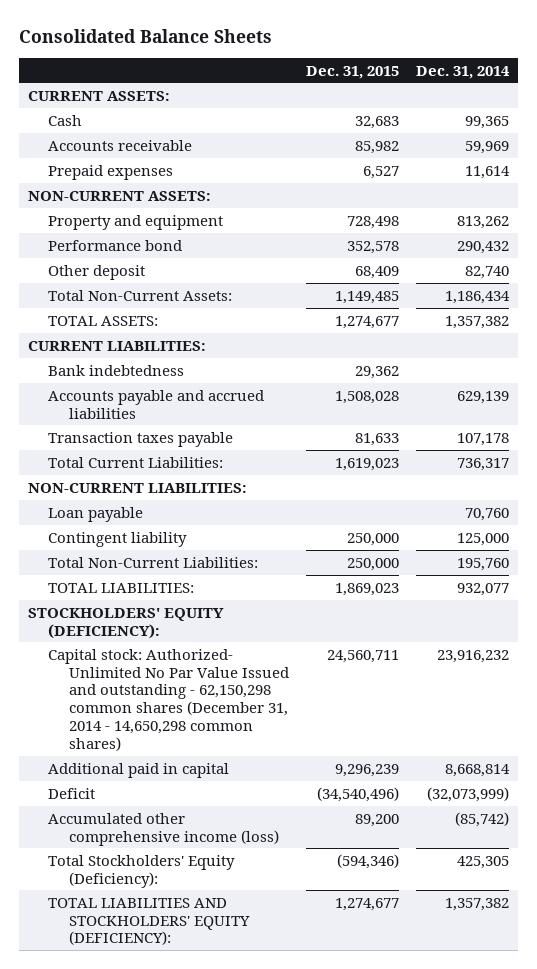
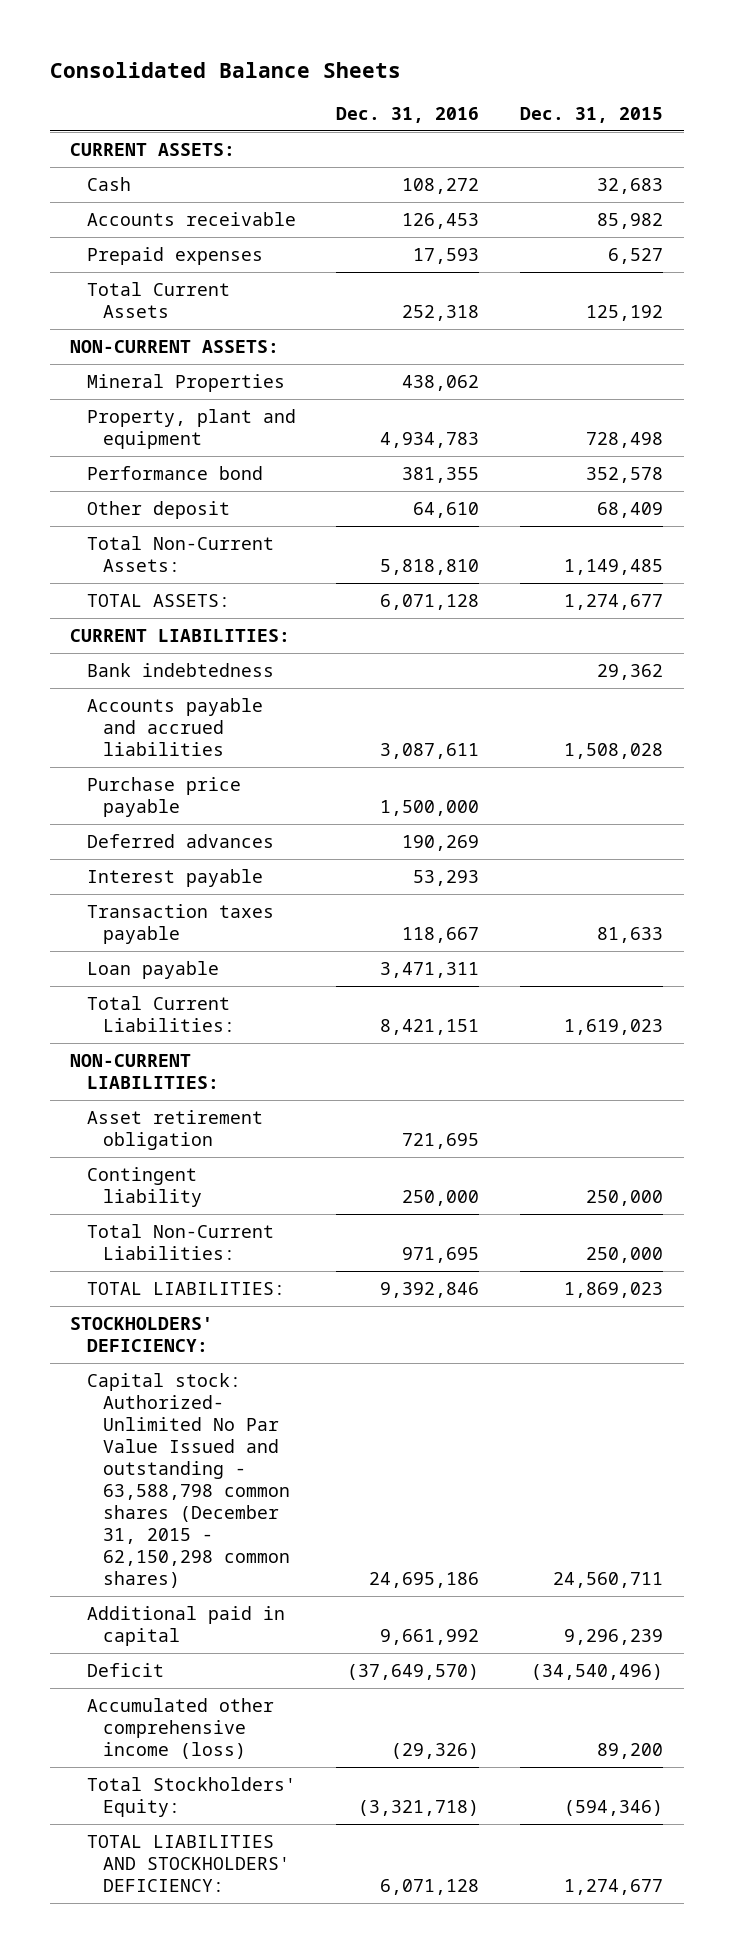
- | Dec. 31, 2015 | Dec. 31, 2014
+ | Dec. 31, 2016 | Dec. 31, 2015
+ Total Current Assets | 252,318 | 125,192
- Property and equipment | 728,498 | 813,262
+ Mineral Properties | 438,062 |
+ Property, plant and equipment | 4,934,783 | 728,498
+ Purchase price payable | 1,500,000 |
+ Deferred advances | 190,269 |
+ Interest payable | 53,293 |
moved up: Loan payable | 3,471,311 |
+ Asset retirement obligation | 721,695 |
- STOCKHOLDERS' EQUITY (DEFICIENCY):
- Capital stock: Authorized- Unlimited No Par Value Issued and outstanding - 62,150,298 common shares (December 31, 2014 - 14,650,298 common shares) | 24,560,711 | 23,916,232
+ STOCKHOLDERS' DEFICIENCY:
+ Capital stock: Authorized- Unlimited No Par Value Issued and outstanding - 63,588,798 common shares (December 31, 2015 - 62,150,298 common shares) | 24,695,186 | 24,560,711
- Total Stockholders' Equity (Deficiency): | (594,346) | 425,305
- TOTAL LIABILITIES AND STOCKHOLDERS' EQUITY (DEFICIENCY): | 1,274,677 | 1,357,382
+ Total Stockholders' Equity: | (3,321,718) | (594,346)
+ TOTAL LIABILITIES AND STOCKHOLDERS' DEFICIENCY: | 6,071,128 | 1,274,677

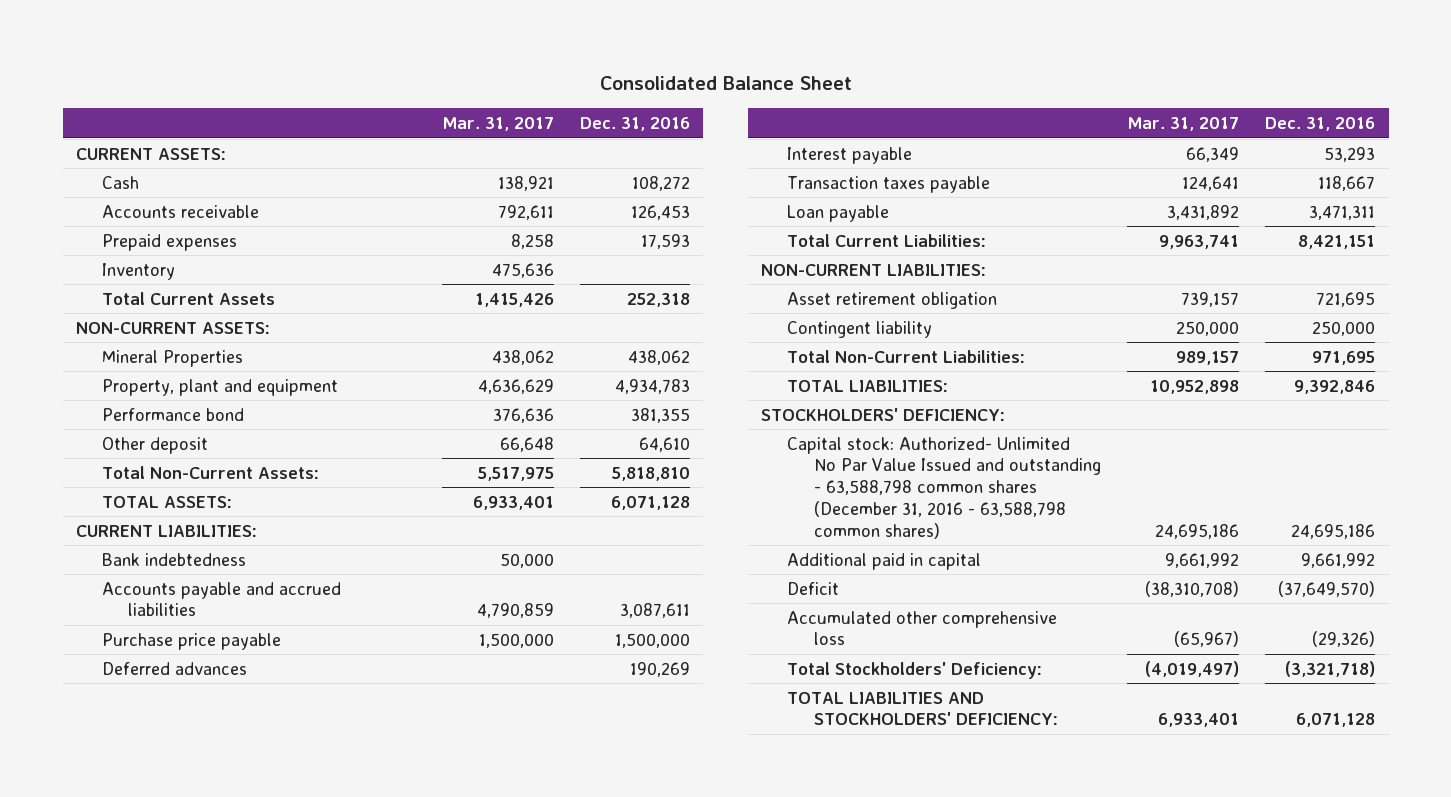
- Consolidated Balance Sheets
+ Consolidated Balance Sheet
- | Dec. 31, 2016 | Dec. 31, 2015
+ | Mar. 31, 2017 | Dec. 31, 2016
+ Inventory | 475,636 |
- Capital stock: Authorized- Unlimited No Par Value Issued and outstanding - 63,588,798 common shares (December 31, 2015 - 62,150,298 common shares) | 24,695,186 | 24,560,711
+ Capital stock: Authorized- Unlimited No Par Value Issued and outstanding - 63,588,798 common shares (December 31, 2016 - 63,588,798 common shares) | 24,695,186 | 24,695,186
- Accumulated other comprehensive income (loss) | (29,326) | 89,200
- Total Stockholders' Equity: | (3,321,718) | (594,346)
+ Accumulated other comprehensive loss | (65,967) | (29,326)
+ Total Stockholders' Deficiency: | (4,019,497) | (3,321,718)

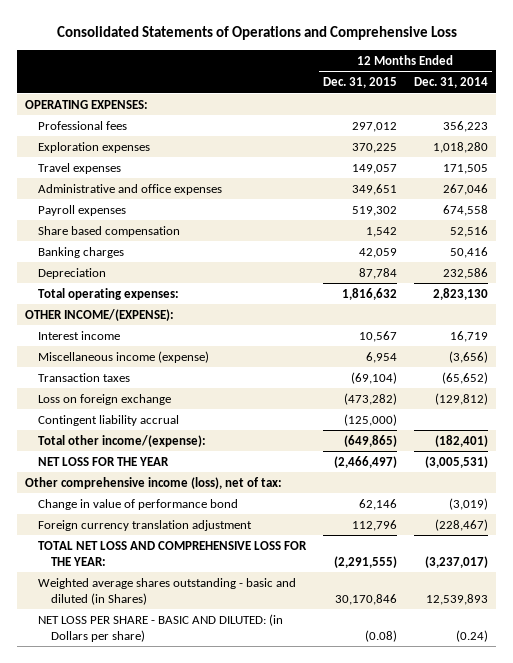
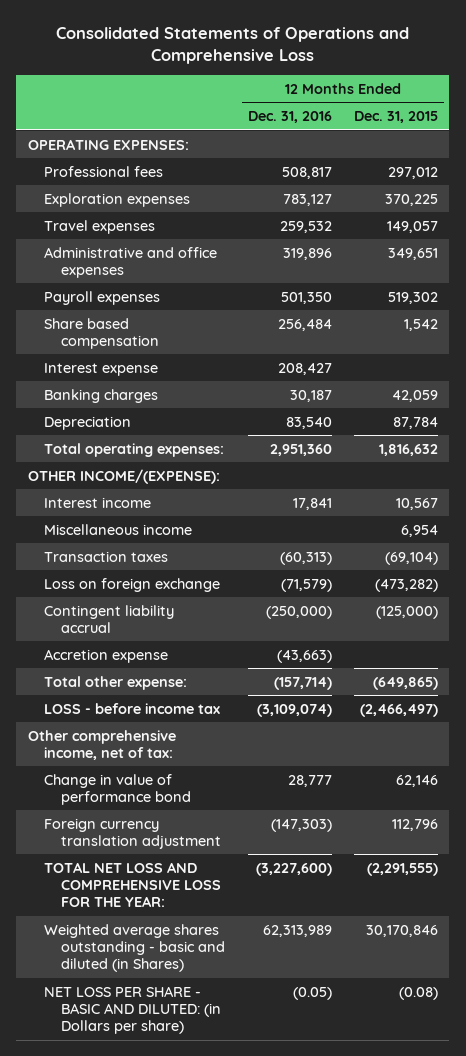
- | 12 Months Ended Dec. 31, 2015 | 12 Months Ended Dec. 31, 2014
+ | 12 Months Ended Dec. 31, 2016 | 12 Months Ended Dec. 31, 2015
+ Interest expense | 208,427 |
- Miscellaneous income (expense) | 6,954 | (3,656)
+ Miscellaneous income | | 6,954
- Total other income/(expense): | (649,865) | (182,401)
- NET LOSS FOR THE YEAR | (2,466,497) | (3,005,531)
- Other comprehensive income (loss), net of tax:
+ Accretion expense | (43,663) |
+ Total other expense: | (157,714) | (649,865)
+ LOSS - before income tax | (3,109,074) | (2,466,497)
+ Other comprehensive income, net of tax:

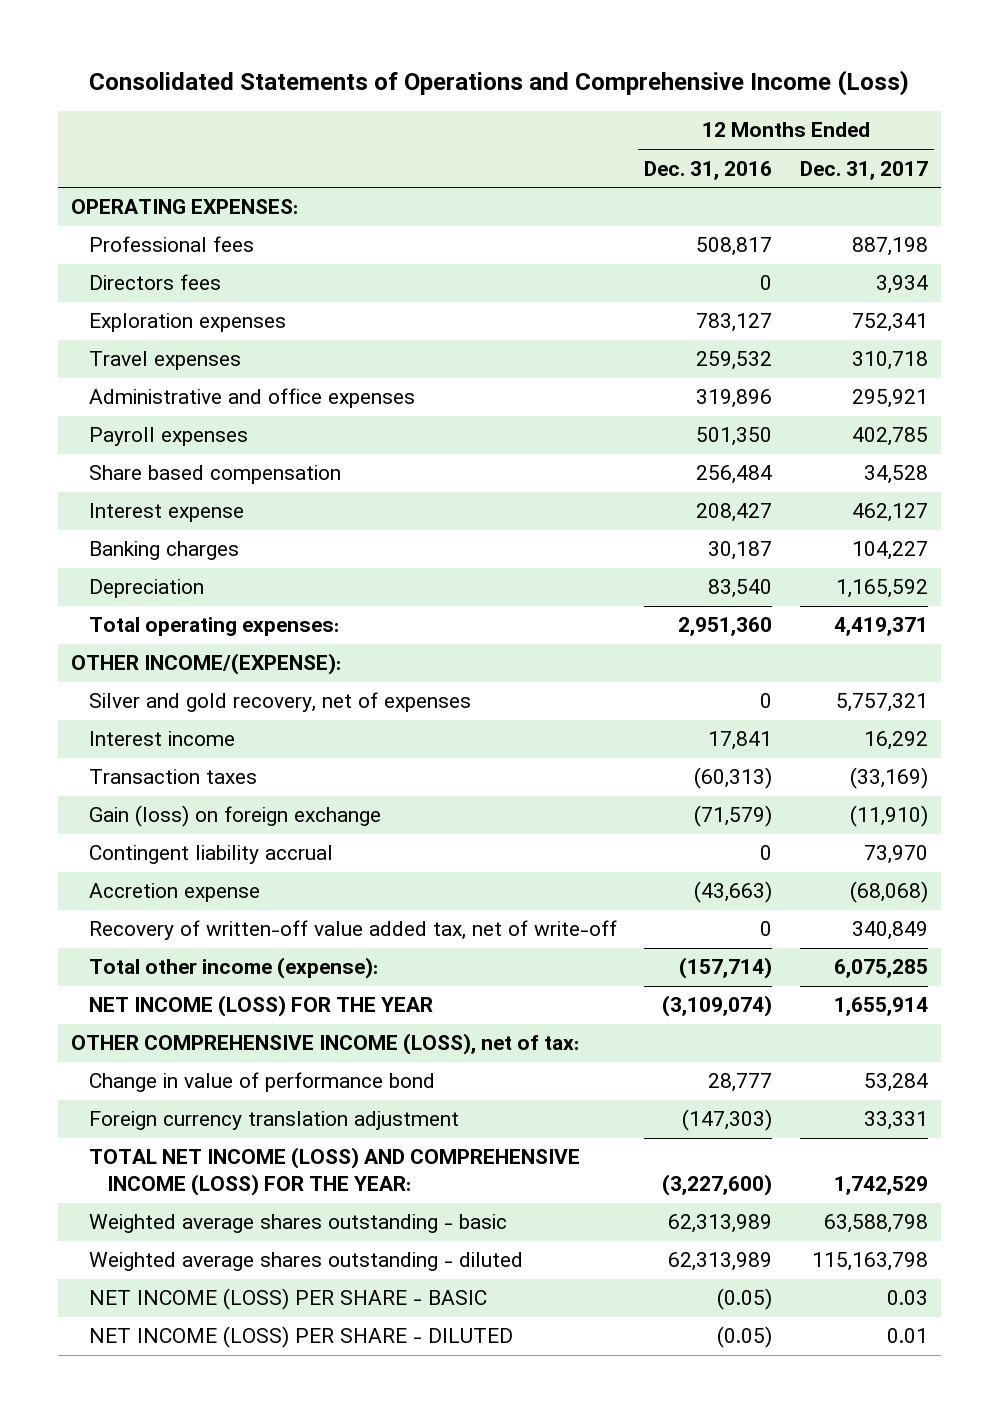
- Consolidated Statements of Operations and Comprehensive Loss
+ Consolidated Statements of Operations and Comprehensive Income (Loss)
- | 12 Months Ended Dec. 31, 2016 | 12 Months Ended Dec. 31, 2015
+ | 12 Months Ended Dec. 31, 2016 | 12 Months Ended Dec. 31, 2017
+ Directors fees | 0 | 3,934
+ Silver and gold recovery, net of expenses | 0 | 5,757,321
- Miscellaneous income | | 6,954
- Loss on foreign exchange | (71,579) | (473,282)
- Contingent liability accrual | (250,000) | (125,000)
+ Gain (loss) on foreign exchange | (71,579) | (11,910)
+ Contingent liability accrual | 0 | 73,970
- Total other expense: | (157,714) | (649,865)
- LOSS - before income tax | (3,109,074) | (2,466,497)
- Other comprehensive income, net of tax:
+ Recovery of written-off value added tax, net of write-off | 0 | 340,849
+ Total other income (expense): | (157,714) | 6,075,285
+ NET INCOME (LOSS) FOR THE YEAR | (3,109,074) | 1,655,914
+ OTHER COMPREHENSIVE INCOME (LOSS), net of tax:
- TOTAL NET LOSS AND COMPREHENSIVE LOSS FOR THE YEAR: | (3,227,600) | (2,291,555)
- Weighted average shares outstanding - basic and diluted (in Shares) | 62,313,989 | 30,170,846
- NET LOSS PER SHARE - BASIC AND DILUTED: (in Dollars per share) | (0.05) | (0.08)
+ TOTAL NET INCOME (LOSS) AND COMPREHENSIVE INCOME (LOSS) FOR THE YEAR: | (3,227,600) | 1,742,529
+ Weighted average shares outstanding - basic | 62,313,989 | 63,588,798
+ Weighted average shares outstanding - diluted | 62,313,989 | 115,163,798
+ NET INCOME (LOSS) PER SHARE - BASIC | (0.05) | 0.03
+ NET INCOME (LOSS) PER SHARE - DILUTED | (0.05) | 0.01

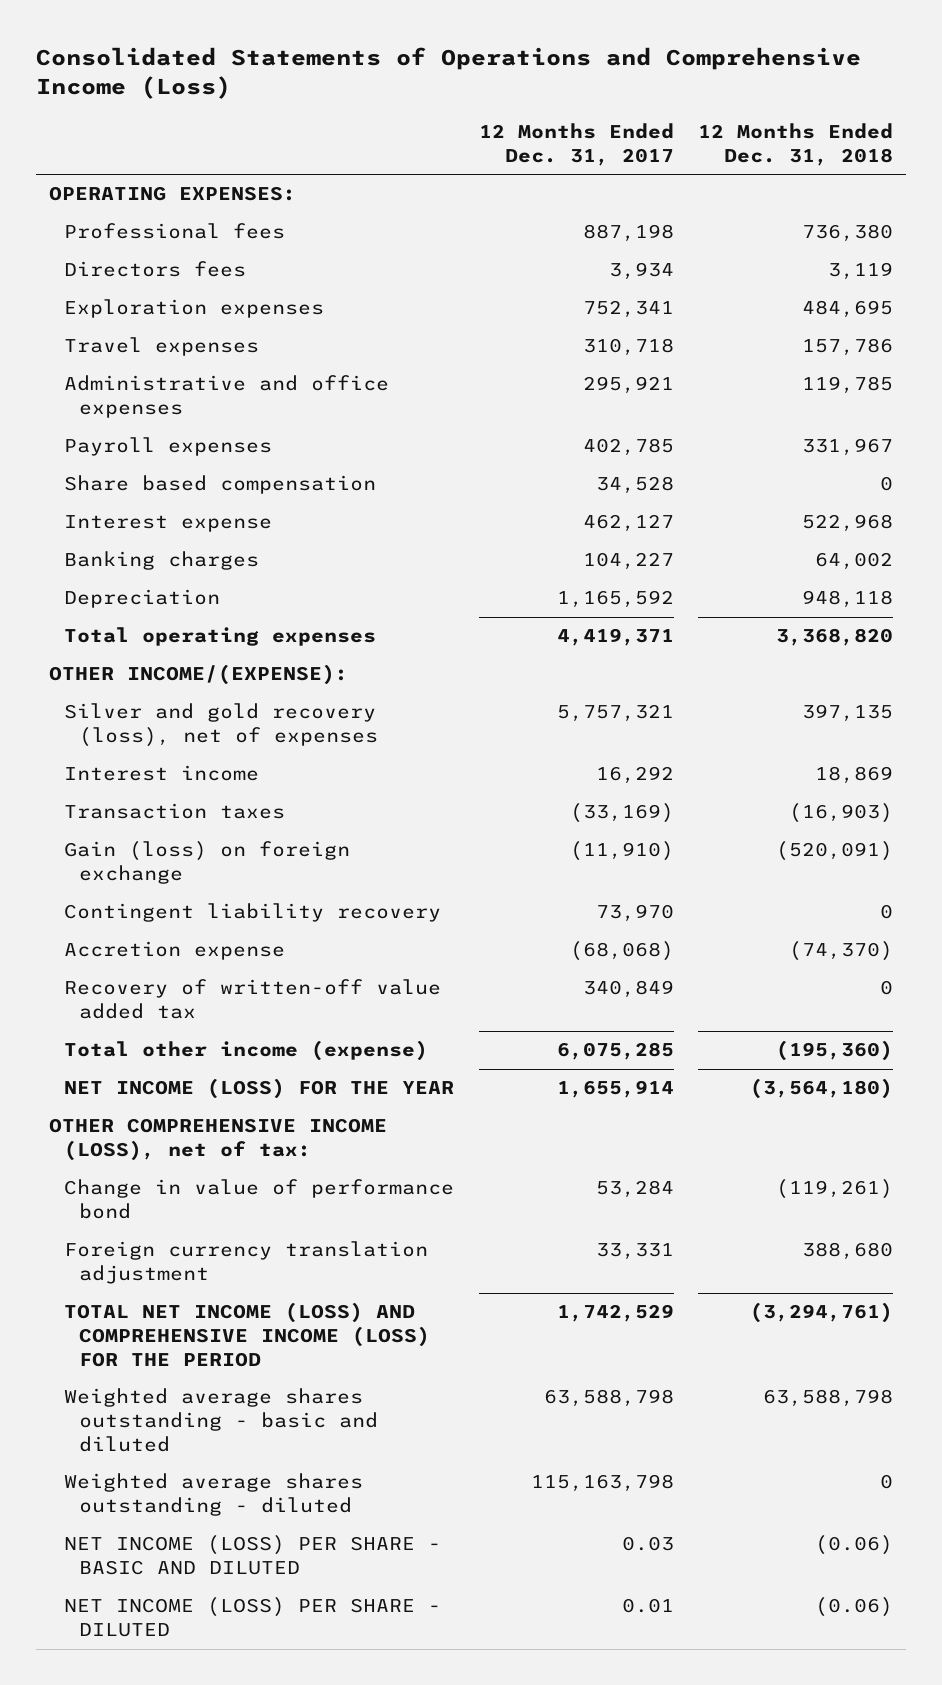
- | 12 Months Ended Dec. 31, 2016 | 12 Months Ended Dec. 31, 2017
+ | 12 Months Ended Dec. 31, 2017 | 12 Months Ended Dec. 31, 2018
- Total operating expenses: | 2,951,360 | 4,419,371
+ Total operating expenses | 4,419,371 | 3,368,820
- Silver and gold recovery, net of expenses | 0 | 5,757,321
+ Silver and gold recovery (loss), net of expenses | 5,757,321 | 397,135
- Contingent liability accrual | 0 | 73,970
+ Contingent liability recovery | 73,970 | 0
- Recovery of written-off value added tax, net of write-off | 0 | 340,849
- Total other income (expense): | (157,714) | 6,075,285
+ Recovery of written-off value added tax | 340,849 | 0
+ Total other income (expense) | 6,075,285 | (195,360)
- TOTAL NET INCOME (LOSS) AND COMPREHENSIVE INCOME (LOSS) FOR THE YEAR: | (3,227,600) | 1,742,529
- Weighted average shares outstanding - basic | 62,313,989 | 63,588,798
+ TOTAL NET INCOME (LOSS) AND COMPREHENSIVE INCOME (LOSS) FOR THE PERIOD | 1,742,529 | (3,294,761)
+ Weighted average shares outstanding - basic and diluted | 63,588,798 | 63,588,798
- NET INCOME (LOSS) PER SHARE - BASIC | (0.05) | 0.03
+ NET INCOME (LOSS) PER SHARE - BASIC AND DILUTED | 0.03 | (0.06)

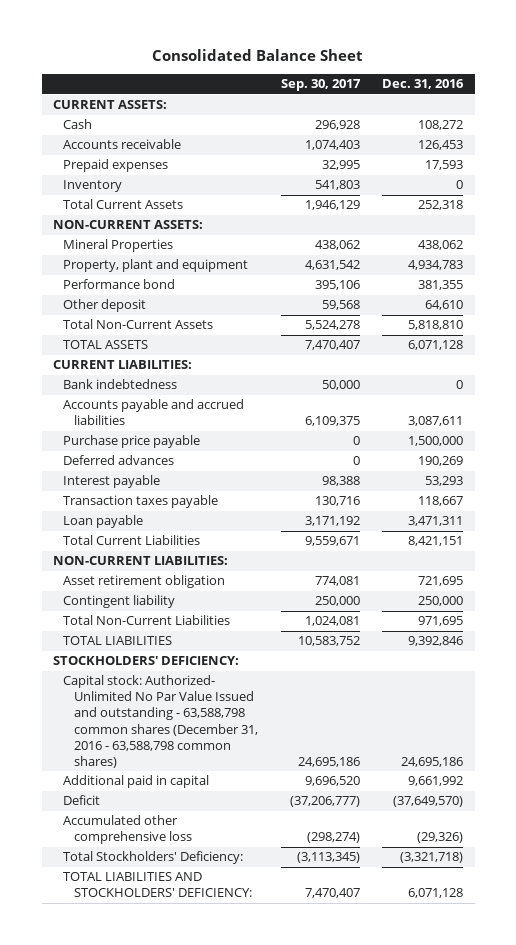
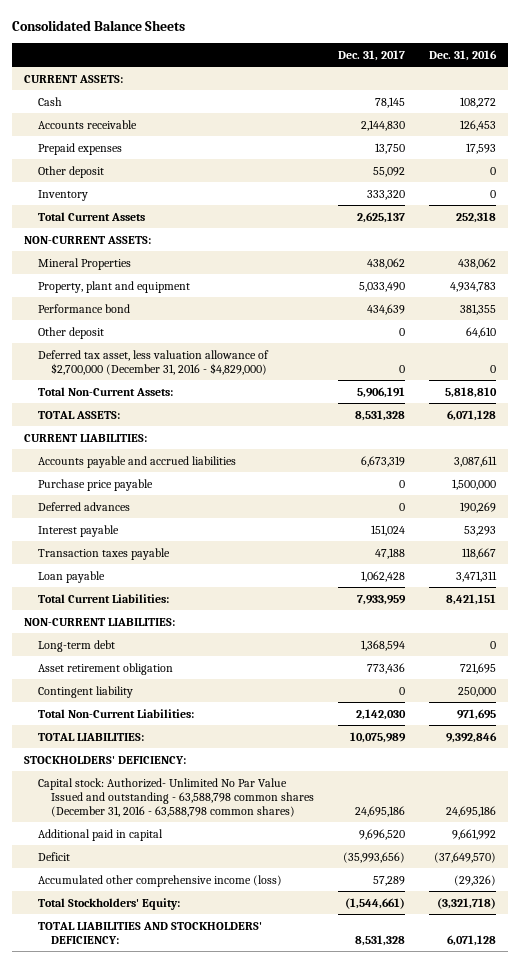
- Consolidated Balance Sheet
+ Consolidated Balance Sheets
- | Sep. 30, 2017 | Dec. 31, 2016
+ | Dec. 31, 2017 | Dec. 31, 2016
+ Other deposit | 55,092 | 0
- Total Non-Current Assets | 5,524,278 | 5,818,810
- TOTAL ASSETS | 7,470,407 | 6,071,128
+ Deferred tax asset, less valuation allowance of $2,700,000 (December 31, 2016 - $4,829,000) | 0 | 0
+ Total Non-Current Assets: | 5,906,191 | 5,818,810
+ TOTAL ASSETS: | 8,531,328 | 6,071,128
- Bank indebtedness | 50,000 | 0
- Total Current Liabilities | 9,559,671 | 8,421,151
+ Total Current Liabilities: | 7,933,959 | 8,421,151
+ Long-term debt | 1,368,594 | 0
- Total Non-Current Liabilities | 1,024,081 | 971,695
- TOTAL LIABILITIES | 10,583,752 | 9,392,846
+ Total Non-Current Liabilities: | 2,142,030 | 971,695
+ TOTAL LIABILITIES: | 10,075,989 | 9,392,846
- Accumulated other comprehensive loss | (298,274) | (29,326)
- Total Stockholders' Deficiency: | (3,113,345) | (3,321,718)
+ Accumulated other comprehensive income (loss) | 57,289 | (29,326)
+ Total Stockholders' Equity: | (1,544,661) | (3,321,718)

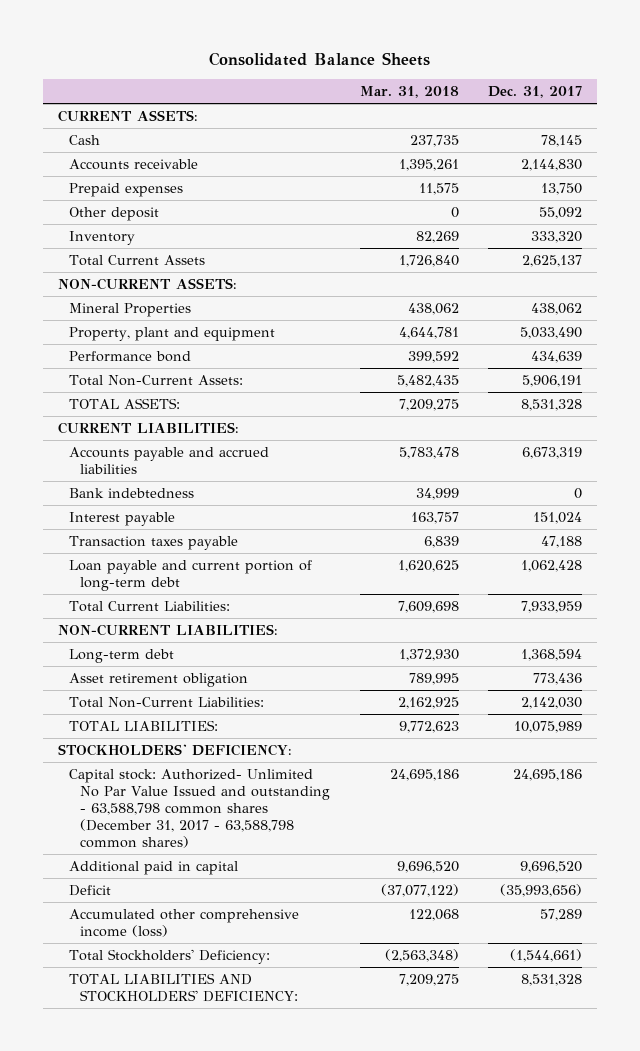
- | Dec. 31, 2017 | Dec. 31, 2016
+ | Mar. 31, 2018 | Dec. 31, 2017
- Other deposit | 0 | 64,610
- Deferred tax asset, less valuation allowance of $2,700,000 (December 31, 2016 - $4,829,000) | 0 | 0
- Purchase price payable | 0 | 1,500,000
- Deferred advances | 0 | 190,269
+ Bank indebtedness | 34,999 | 0
- Loan payable | 1,062,428 | 3,471,311
+ Loan payable and current portion of long-term debt | 1,620,625 | 1,062,428
- Contingent liability | 0 | 250,000
- Capital stock: Authorized- Unlimited No Par Value Issued and outstanding - 63,588,798 common shares (December 31, 2016 - 63,588,798 common shares) | 24,695,186 | 24,695,186
+ Capital stock: Authorized- Unlimited No Par Value Issued and outstanding - 63,588,798 common shares (December 31, 2017 - 63,588,798 common shares) | 24,695,186 | 24,695,186
- Total Stockholders' Equity: | (1,544,661) | (3,321,718)
+ Total Stockholders' Deficiency: | (2,563,348) | (1,544,661)

